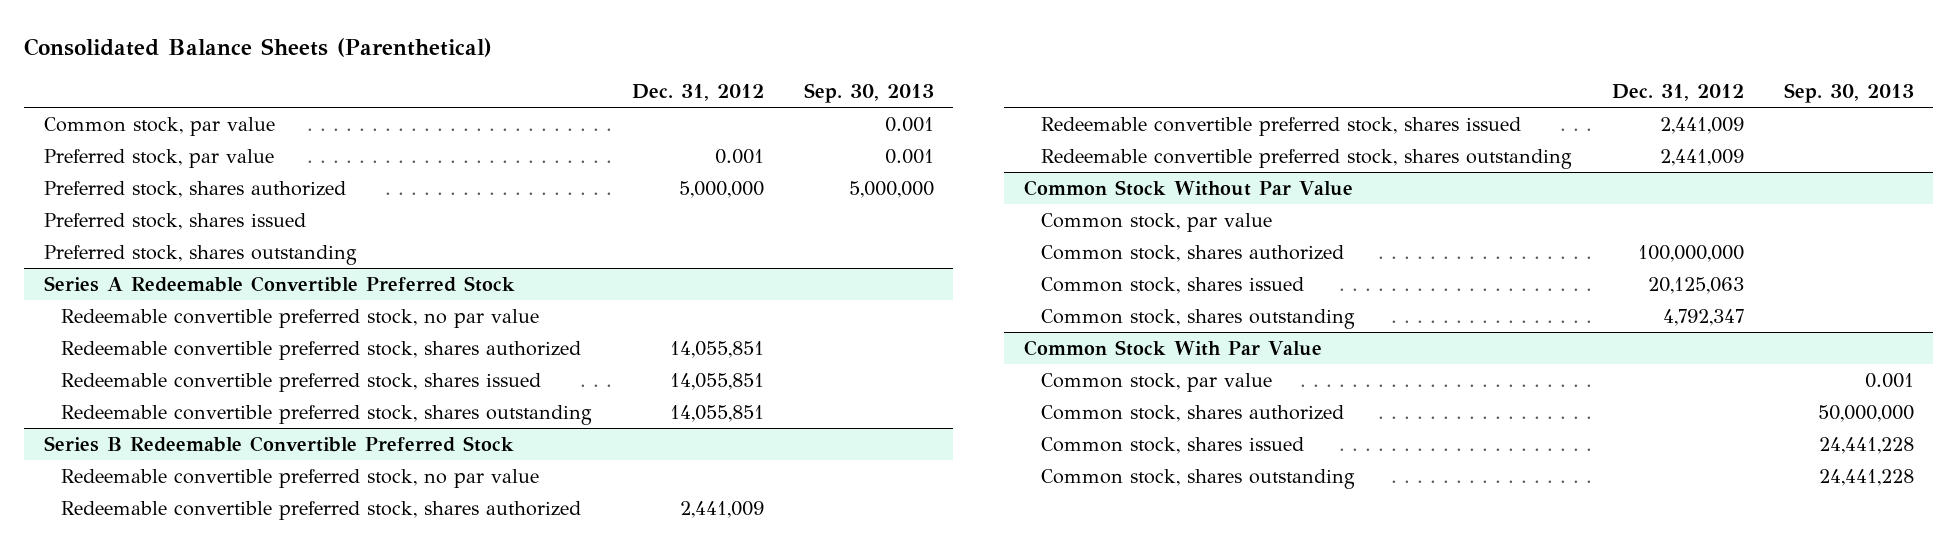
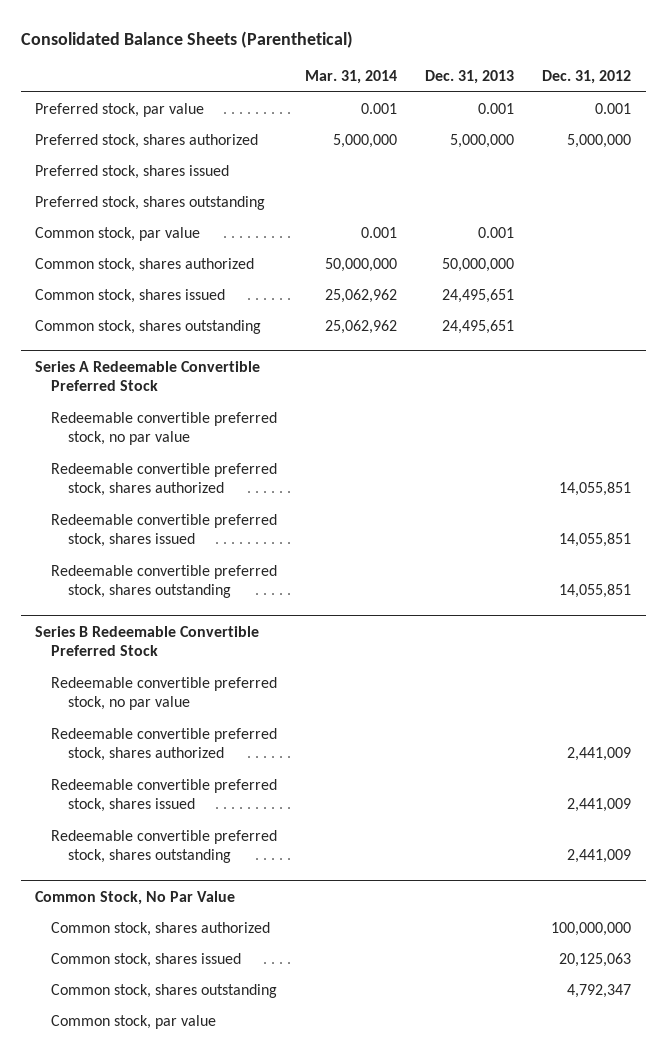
- | Dec. 31, 2012 | Sep. 30, 2013
+ | Mar. 31, 2014 | Dec. 31, 2013 | Dec. 31, 2012
moved down: Common stock, par value | 0.001 | 0.001 |
+ Common stock, shares authorized | 50,000,000 | 50,000,000 |
+ Common stock, shares issued | 25,062,962 | 24,495,651 |
+ Common stock, shares outstanding | 25,062,962 | 24,495,651 |
- Common Stock Without Par Value
- Common stock, par value
+ Common Stock, No Par Value
- Common Stock With Par Value
- Common stock, shares authorized | | 50,000,000
- Common stock, shares issued | | 24,441,228
- Common stock, shares outstanding | | 24,441,228

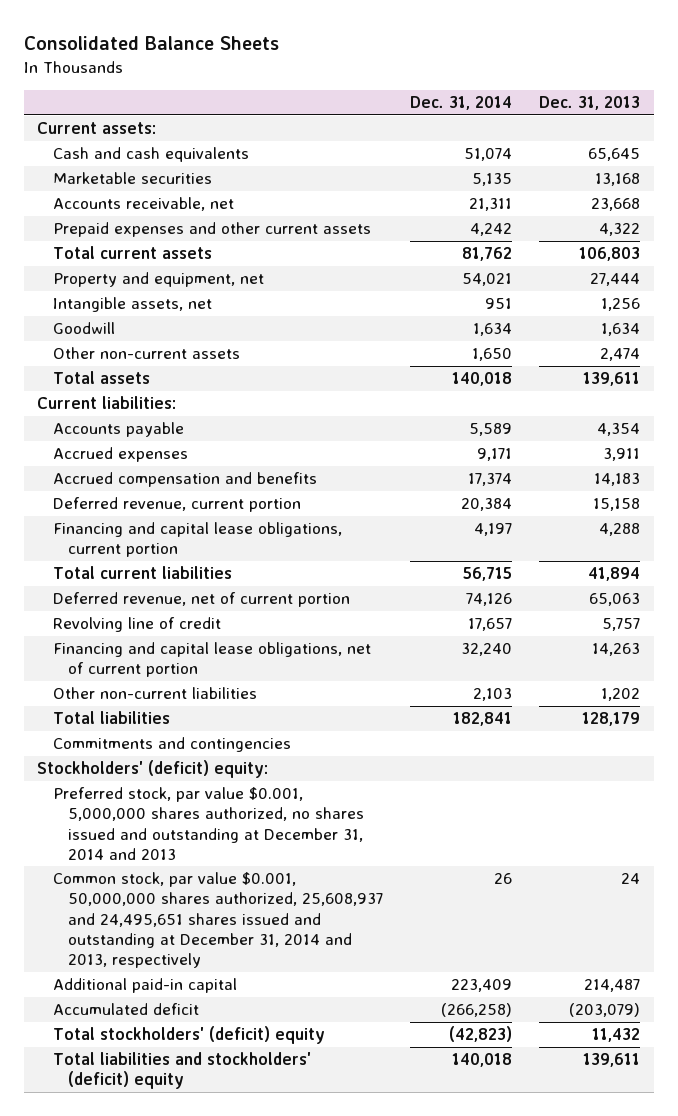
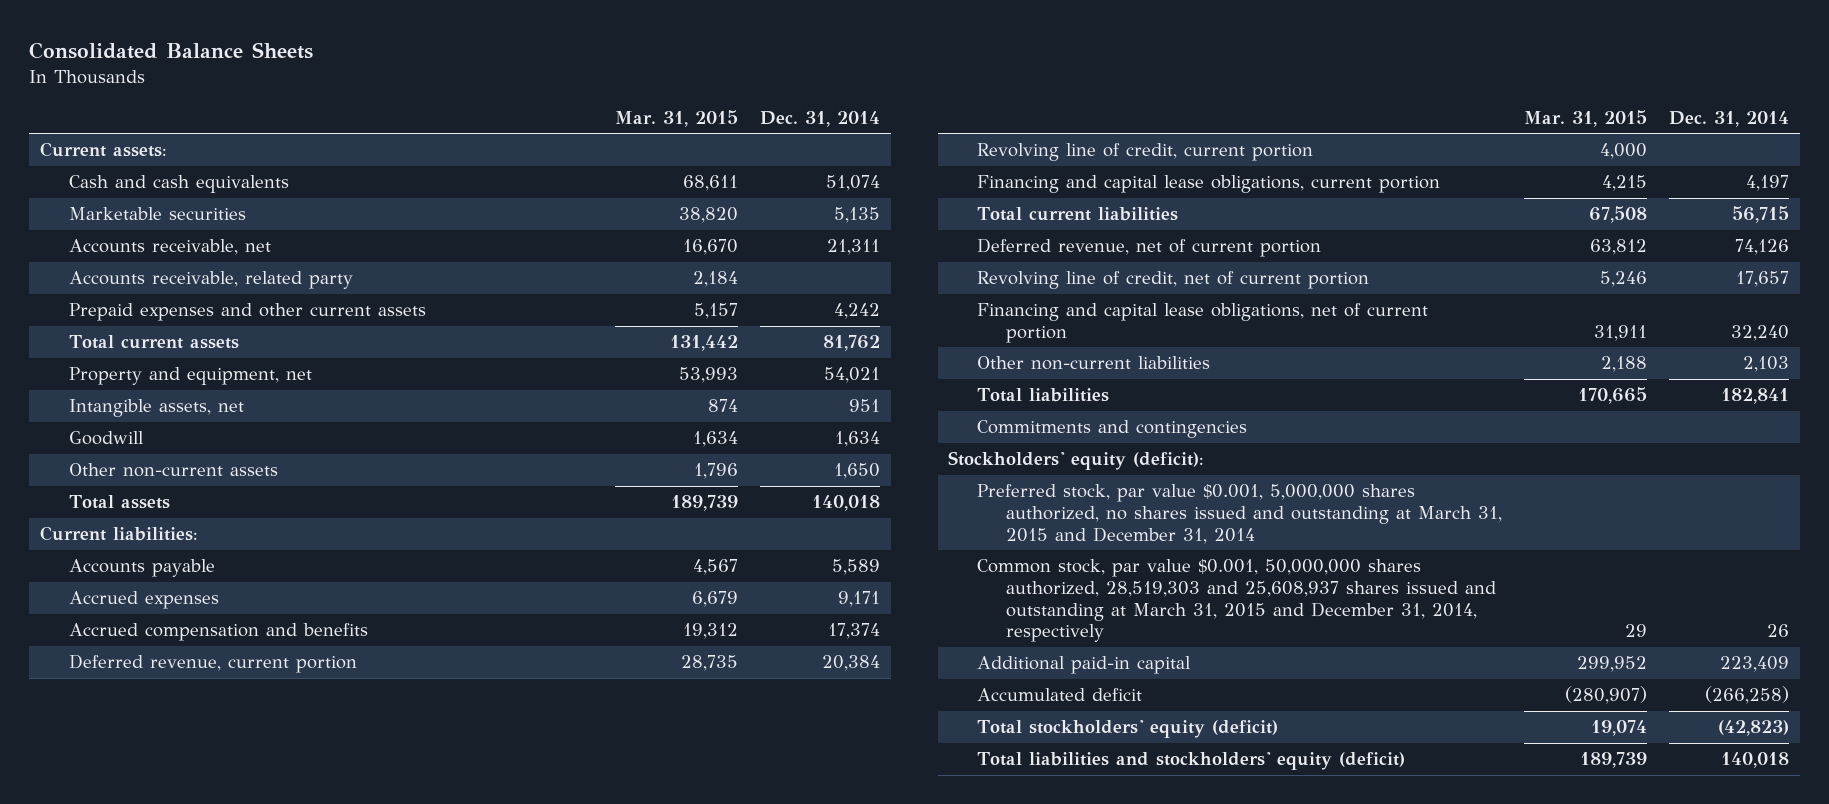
- | Dec. 31, 2014 | Dec. 31, 2013
+ | Mar. 31, 2015 | Dec. 31, 2014
+ Accounts receivable, related party | 2,184 |
+ Revolving line of credit, current portion | 4,000 |
- Revolving line of credit | 17,657 | 5,757
+ Revolving line of credit, net of current portion | 5,246 | 17,657
- Stockholders' (deficit) equity:
- Preferred stock, par value $0.001, 5,000,000 shares authorized, no shares issued and outstanding at December 31, 2014 and 2013
- Common stock, par value $0.001, 50,000,000 shares authorized, 25,608,937 and 24,495,651 shares issued and outstanding at December 31, 2014 and 2013, respectively | 26 | 24
+ Stockholders' equity (deficit):
+ Preferred stock, par value $0.001, 5,000,000 shares authorized, no shares issued and outstanding at March 31, 2015 and December 31, 2014
+ Common stock, par value $0.001, 50,000,000 shares authorized, 28,519,303 and 25,608,937 shares issued and outstanding at March 31, 2015 and December 31, 2014, respectively | 29 | 26
- Total stockholders' (deficit) equity | (42,823) | 11,432
- Total liabilities and stockholders' (deficit) equity | 140,018 | 139,611
+ Total stockholders' equity (deficit) | 19,074 | (42,823)
+ Total liabilities and stockholders' equity (deficit) | 189,739 | 140,018

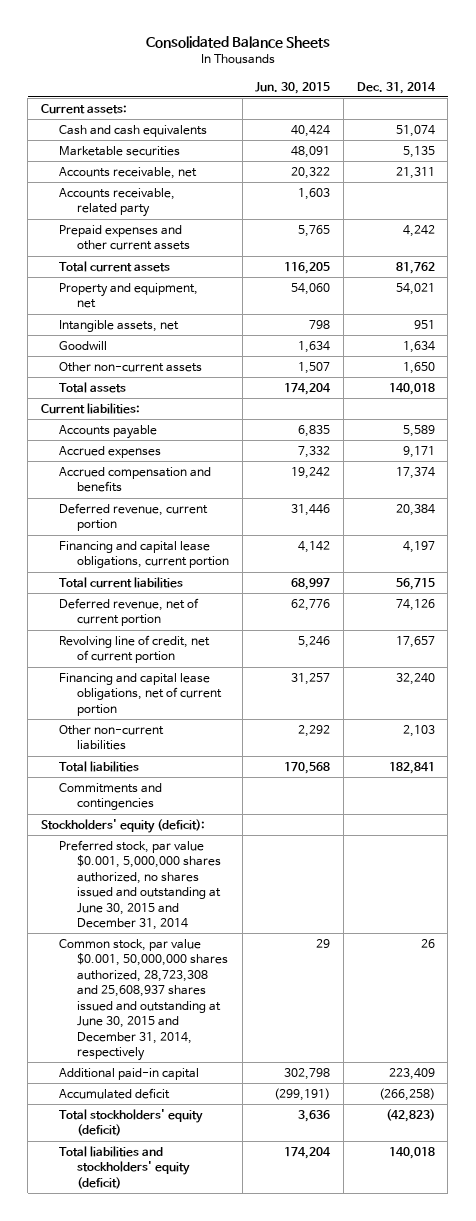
- | Mar. 31, 2015 | Dec. 31, 2014
+ | Jun. 30, 2015 | Dec. 31, 2014
- Revolving line of credit, current portion | 4,000 |
- Preferred stock, par value $0.001, 5,000,000 shares authorized, no shares issued and outstanding at March 31, 2015 and December 31, 2014
- Common stock, par value $0.001, 50,000,000 shares authorized, 28,519,303 and 25,608,937 shares issued and outstanding at March 31, 2015 and December 31, 2014, respectively | 29 | 26
+ Preferred stock, par value $0.001, 5,000,000 shares authorized, no shares issued and outstanding at June 30, 2015 and December 31, 2014
+ Common stock, par value $0.001, 50,000,000 shares authorized, 28,723,308 and 25,608,937 shares issued and outstanding at June 30, 2015 and December 31, 2014, respectively | 29 | 26

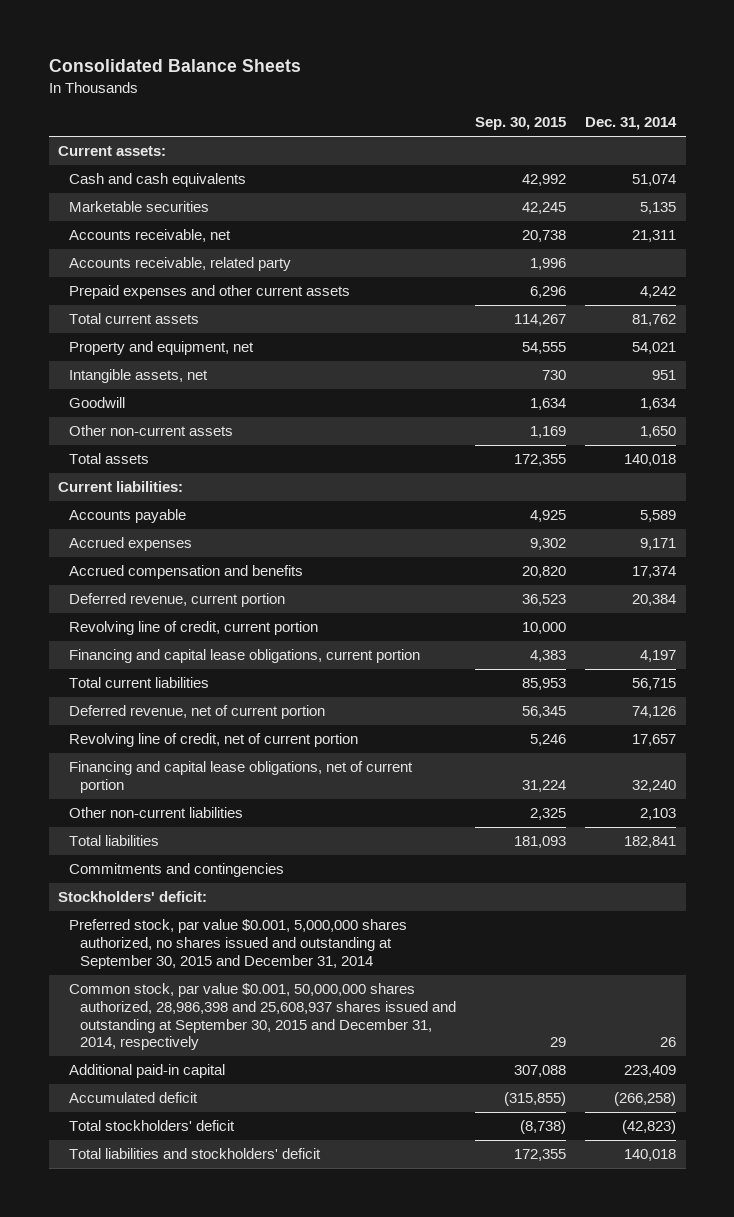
- | Jun. 30, 2015 | Dec. 31, 2014
+ | Sep. 30, 2015 | Dec. 31, 2014
+ Revolving line of credit, current portion | 10,000 |
- Stockholders' equity (deficit):
- Preferred stock, par value $0.001, 5,000,000 shares authorized, no shares issued and outstanding at June 30, 2015 and December 31, 2014
- Common stock, par value $0.001, 50,000,000 shares authorized, 28,723,308 and 25,608,937 shares issued and outstanding at June 30, 2015 and December 31, 2014, respectively | 29 | 26
+ Stockholders' deficit:
+ Preferred stock, par value $0.001, 5,000,000 shares authorized, no shares issued and outstanding at September 30, 2015 and December 31, 2014
+ Common stock, par value $0.001, 50,000,000 shares authorized, 28,986,398 and 25,608,937 shares issued and outstanding at September 30, 2015 and December 31, 2014, respectively | 29 | 26
- Total stockholders' equity (deficit) | 3,636 | (42,823)
- Total liabilities and stockholders' equity (deficit) | 174,204 | 140,018
+ Total stockholders' deficit | (8,738) | (42,823)
+ Total liabilities and stockholders' deficit | 172,355 | 140,018

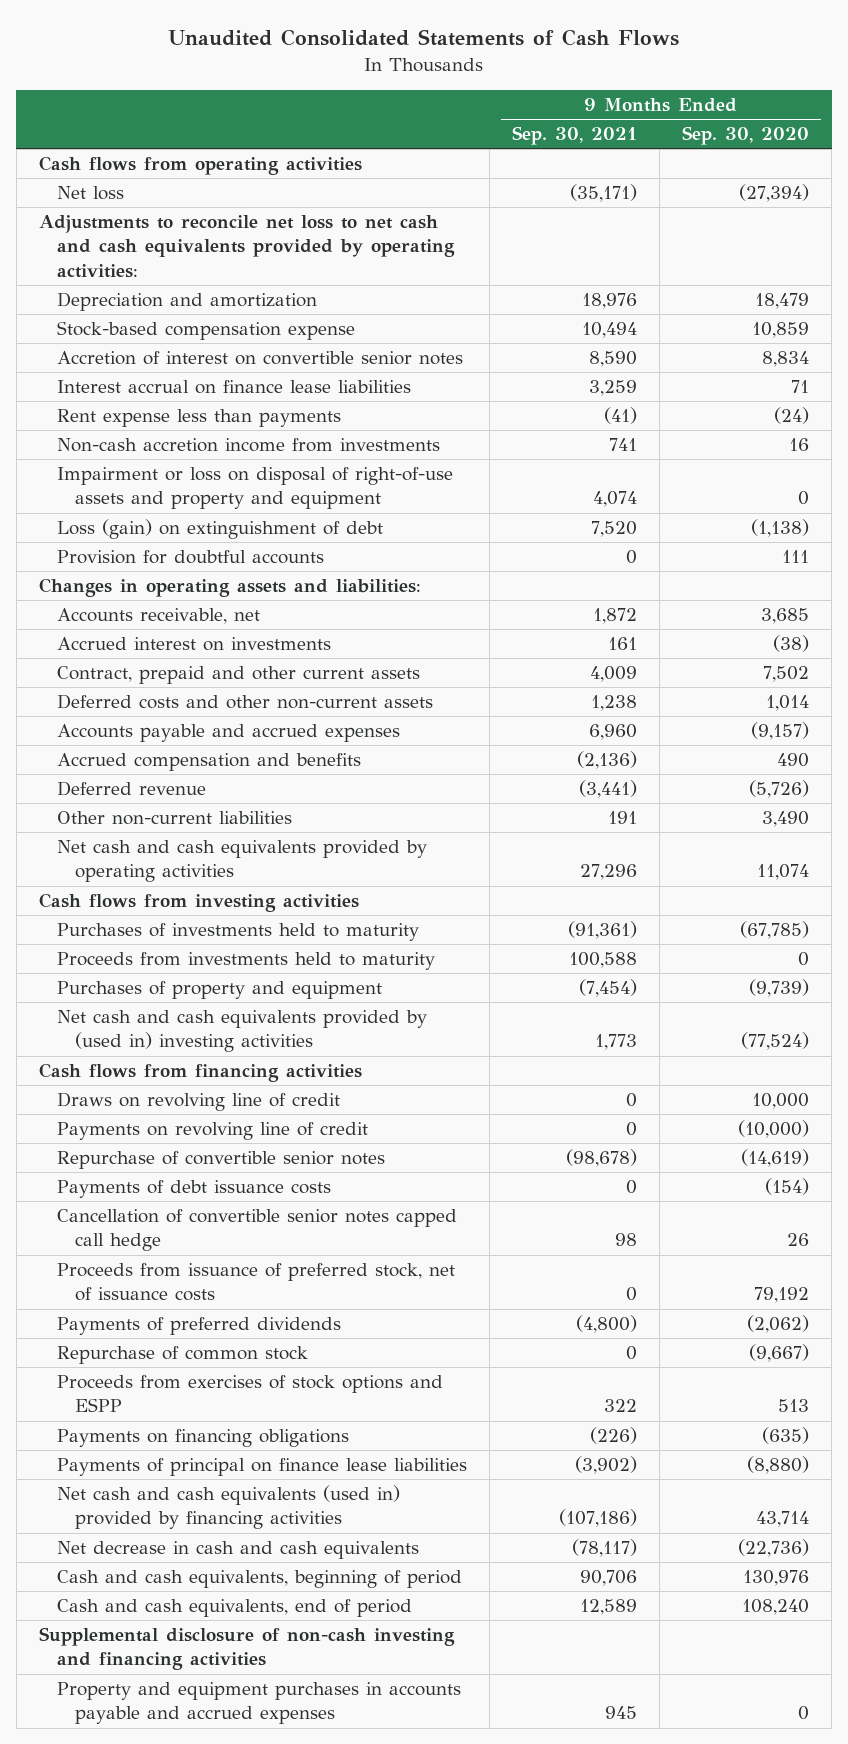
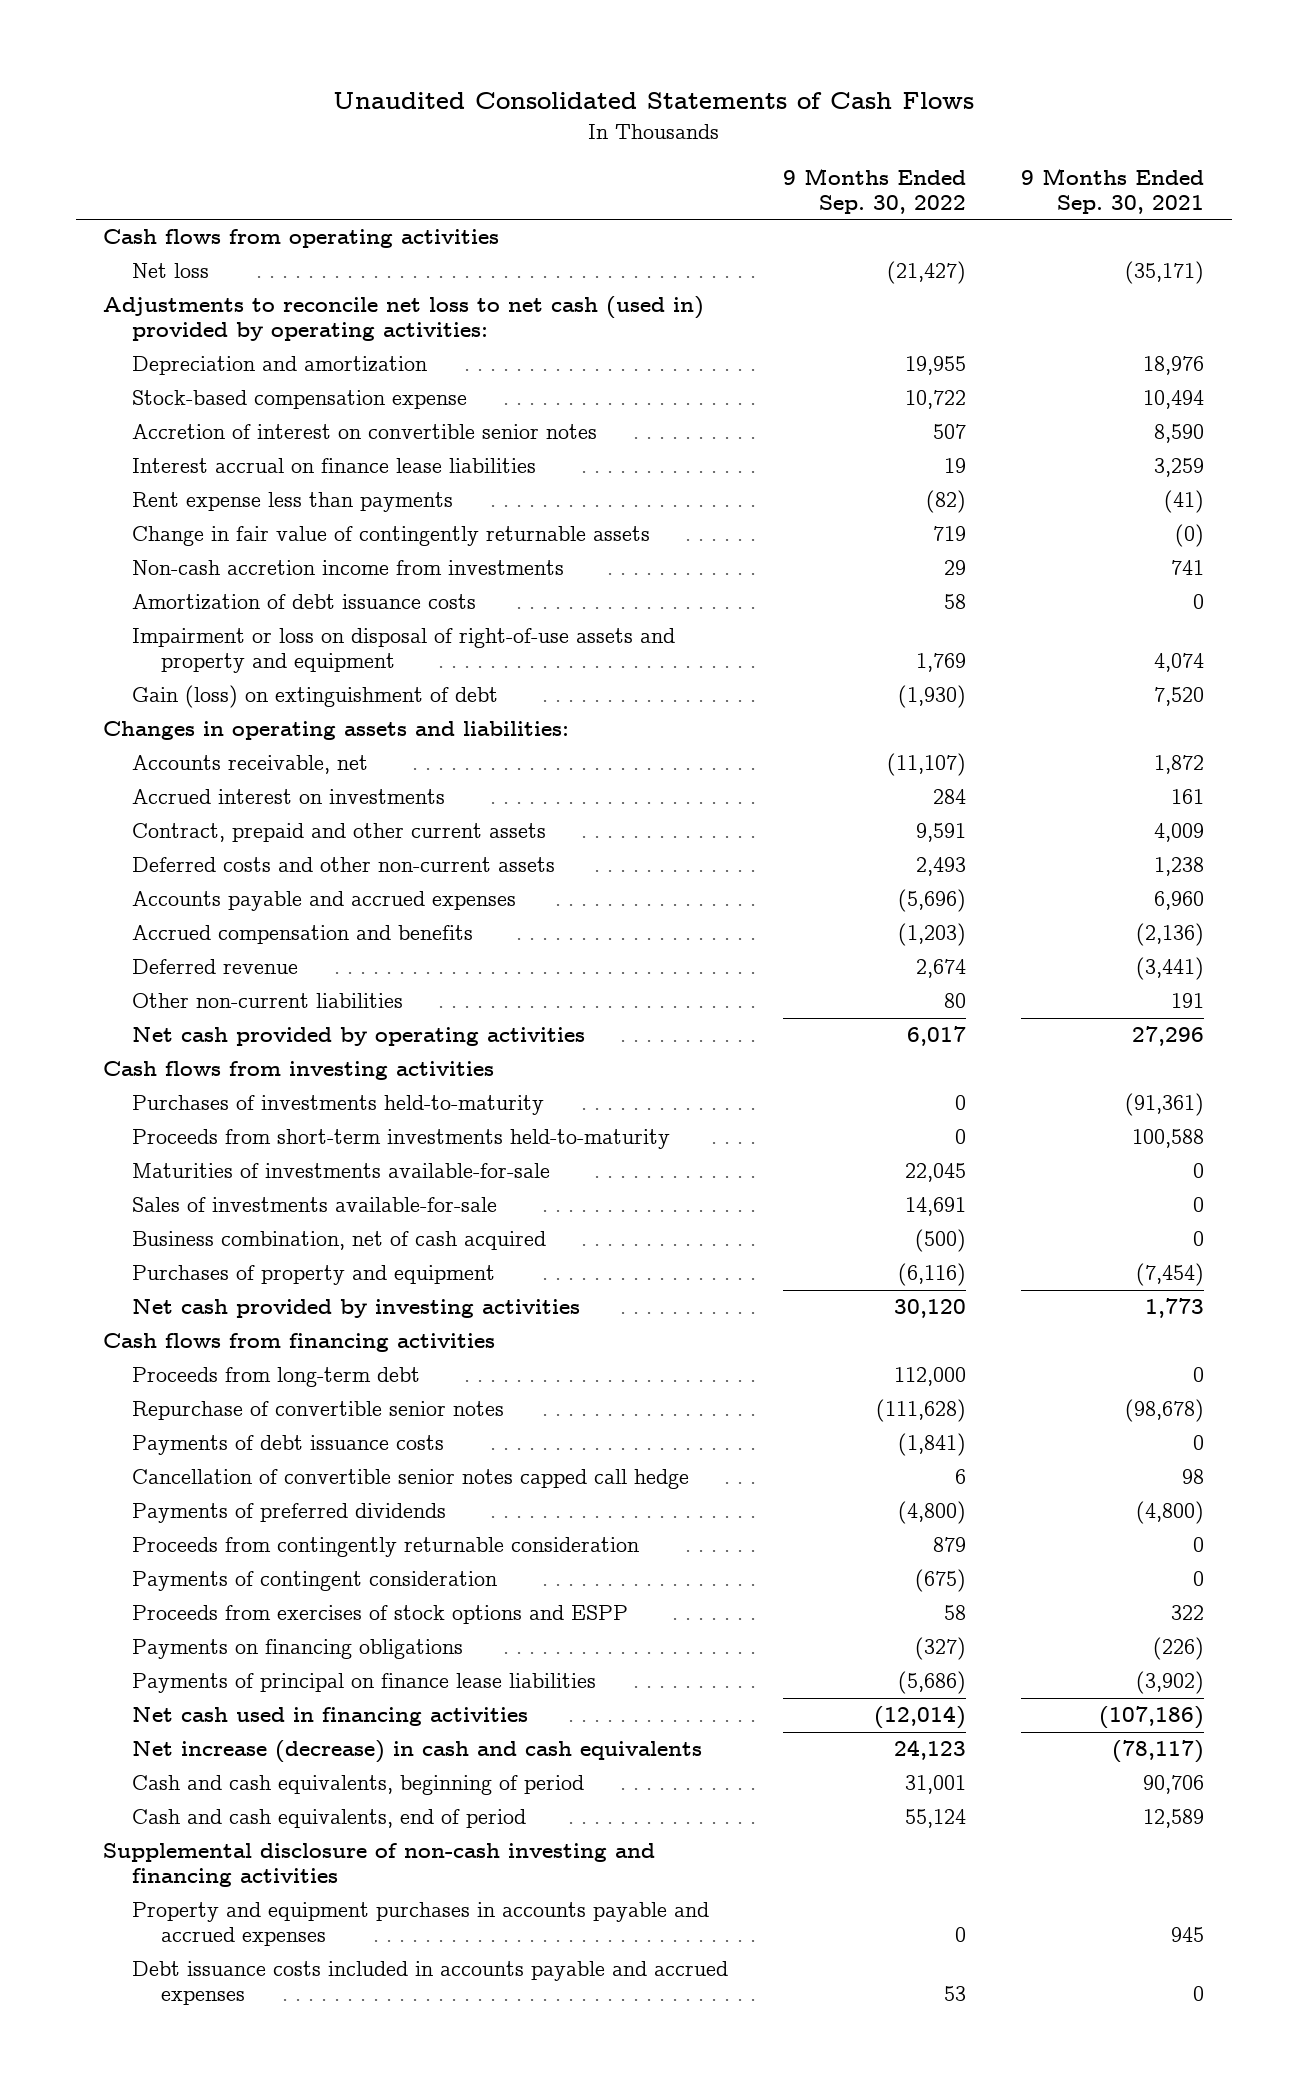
- | 9 Months Ended Sep. 30, 2021 | 9 Months Ended Sep. 30, 2020
+ | 9 Months Ended Sep. 30, 2022 | 9 Months Ended Sep. 30, 2021
- Adjustments to reconcile net loss to net cash and cash equivalents provided by operating activities:
+ Adjustments to reconcile net loss to net cash (used in) provided by operating activities:
+ Change in fair value of contingently returnable assets | 719 | (0)
+ Amortization of debt issuance costs | 58 | 0
- Loss (gain) on extinguishment of debt | 7,520 | (1,138)
- Provision for doubtful accounts | 0 | 111
+ Gain (loss) on extinguishment of debt | (1,930) | 7,520
- Net cash and cash equivalents provided by operating activities | 27,296 | 11,074
+ Net cash provided by operating activities | 6,017 | 27,296
- Purchases of investments held to maturity | (91,361) | (67,785)
- Proceeds from investments held to maturity | 100,588 | 0
+ Purchases of investments held-to-maturity | 0 | (91,361)
+ Proceeds from short-term investments held-to-maturity | 0 | 100,588
+ Maturities of investments available-for-sale | 22,045 | 0
+ Sales of investments available-for-sale | 14,691 | 0
+ Business combination, net of cash acquired | (500) | 0
- Net cash and cash equivalents provided by (used in) investing activities | 1,773 | (77,524)
+ Net cash provided by investing activities | 30,120 | 1,773
- Draws on revolving line of credit | 0 | 10,000
- Payments on revolving line of credit | 0 | (10,000)
+ Proceeds from long-term debt | 112,000 | 0
- Proceeds from issuance of preferred stock, net of issuance costs | 0 | 79,192
- Repurchase of common stock | 0 | (9,667)
+ Proceeds from contingently returnable consideration | 879 | 0
+ Payments of contingent consideration | (675) | 0
- Net cash and cash equivalents (used in) provided by financing activities | (107,186) | 43,714
- Net decrease in cash and cash equivalents | (78,117) | (22,736)
+ Net cash used in financing activities | (12,014) | (107,186)
+ Net increase (decrease) in cash and cash equivalents | 24,123 | (78,117)
+ Debt issuance costs included in accounts payable and accrued expenses | 53 | 0

